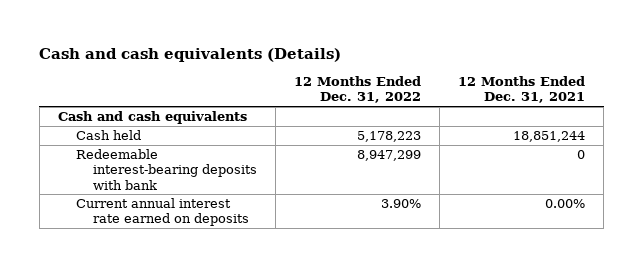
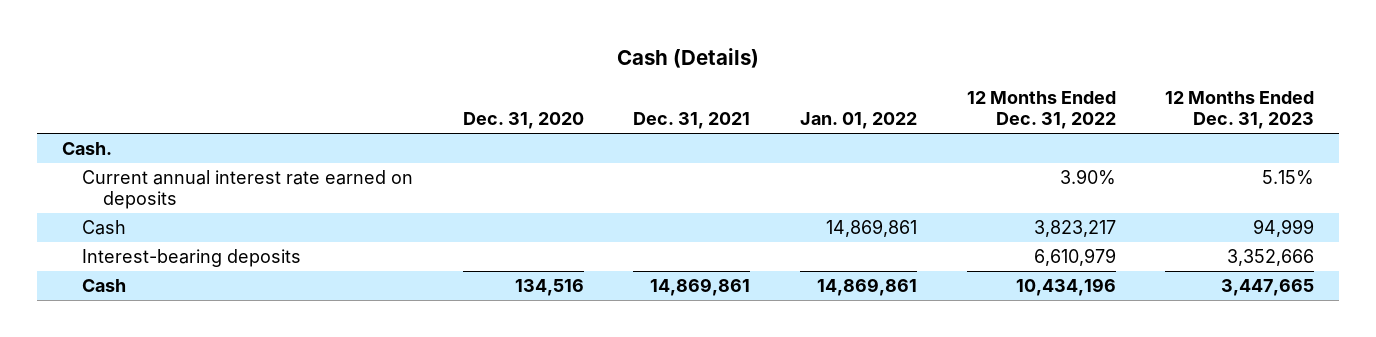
- Cash and cash equivalents (Details)
+ Cash (Details)
- | 12 Months Ended Dec. 31, 2022 | 12 Months Ended Dec. 31, 2021
+ | Dec. 31, 2020 | Dec. 31, 2021 | Jan. 01, 2022 | 12 Months Ended Dec. 31, 2022 | 12 Months Ended Dec. 31, 2023
- Cash and cash equivalents
- Cash held | 5,178,223 | 18,851,244
- Redeemable interest-bearing deposits with bank | 8,947,299 | 0
+ Cash.
+ Cash | | | 14,869,861 | 3,823,217 | 94,999
+ Interest-bearing deposits | | | | 6,610,979 | 3,352,666
+ Cash | 134,516 | 14,869,861 | 14,869,861 | 10,434,196 | 3,447,665

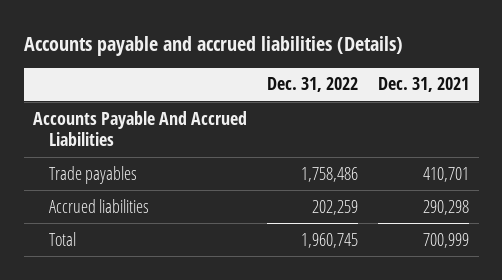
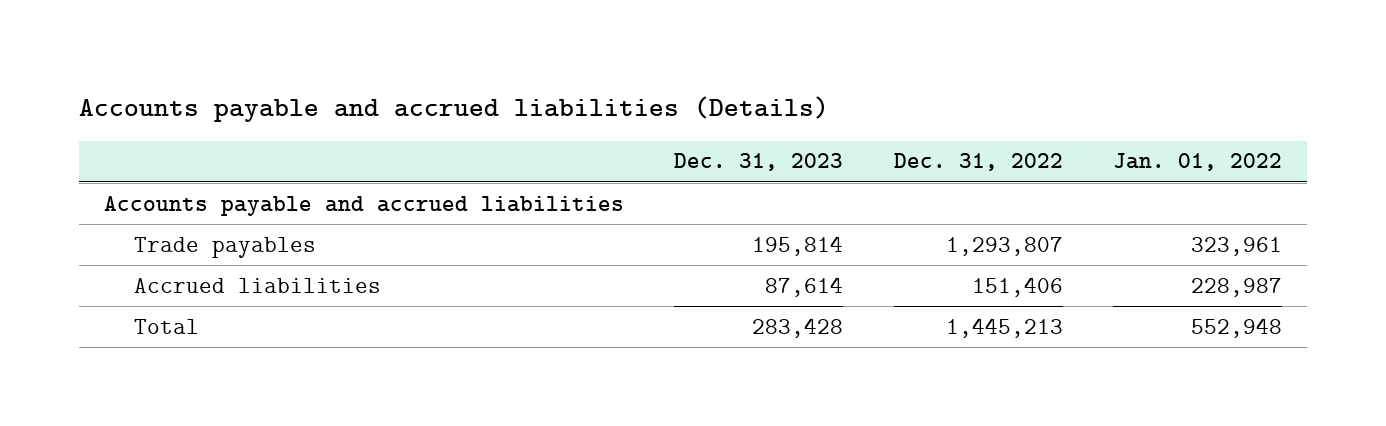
- | Dec. 31, 2022 | Dec. 31, 2021
+ | Dec. 31, 2023 | Dec. 31, 2022 | Jan. 01, 2022
- Accounts Payable And Accrued Liabilities
- Trade payables | 1,758,486 | 410,701
- Accrued liabilities | 202,259 | 290,298
- Total | 1,960,745 | 700,999
+ Accounts payable and accrued liabilities
+ Trade payables | 195,814 | 1,293,807 | 323,961
+ Accrued liabilities | 87,614 | 151,406 | 228,987
+ Total | 283,428 | 1,445,213 | 552,948

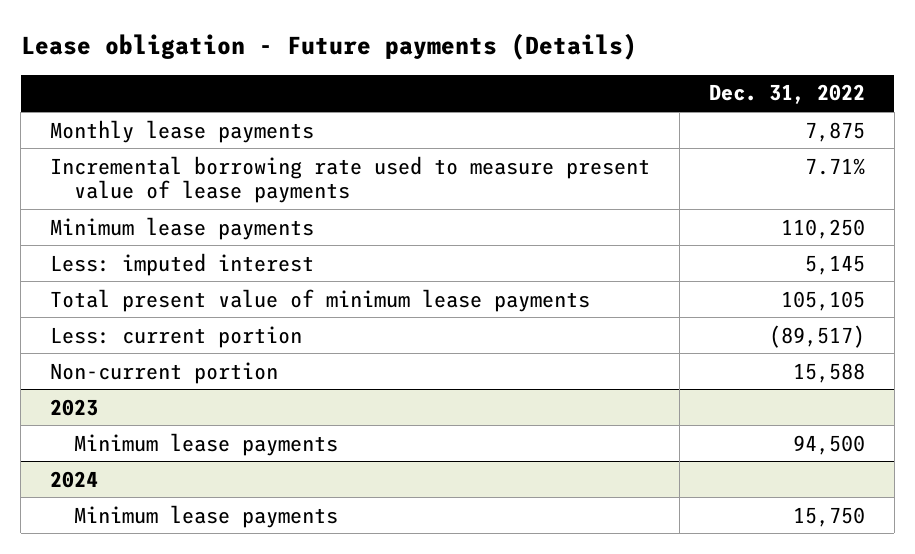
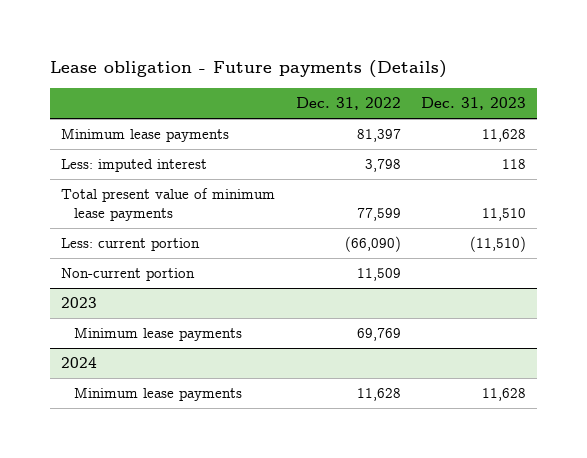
- | Dec. 31, 2022
+ | Dec. 31, 2022 | Dec. 31, 2023
- Monthly lease payments | 7,875
- Incremental borrowing rate used to measure present value of lease payments | 7.71%
- Minimum lease payments | 110,250
- Less: imputed interest | 5,145
- Total present value of minimum lease payments | 105,105
- Less: current portion | (89,517)
- Non-current portion | 15,588
+ Minimum lease payments | 81,397 | 11,628
+ Less: imputed interest | 3,798 | 118
+ Total present value of minimum lease payments | 77,599 | 11,510
+ Less: current portion | (66,090) | (11,510)
+ Non-current portion | 11,509 |
@ 2023
- Minimum lease payments | 94,500
+ Minimum lease payments | 69,769 |
@ 2024
- Minimum lease payments | 15,750
+ Minimum lease payments | 11,628 | 11,628

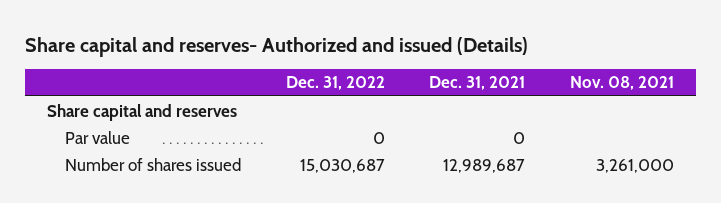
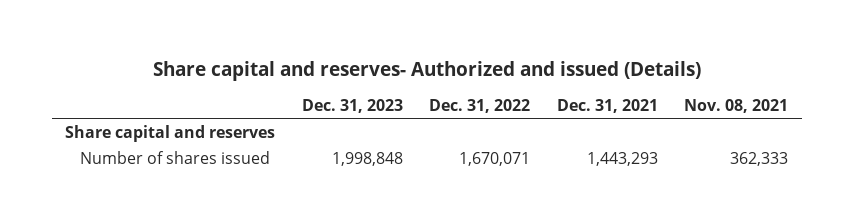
- | Dec. 31, 2022 | Dec. 31, 2021 | Nov. 08, 2021
+ | Dec. 31, 2023 | Dec. 31, 2022 | Dec. 31, 2021 | Nov. 08, 2021
- Par value | 0 | 0 |
- Number of shares issued | 15,030,687 | 12,989,687 | 3,261,000
+ Number of shares issued | 1,998,848 | 1,670,071 | 1,443,293 | 362,333

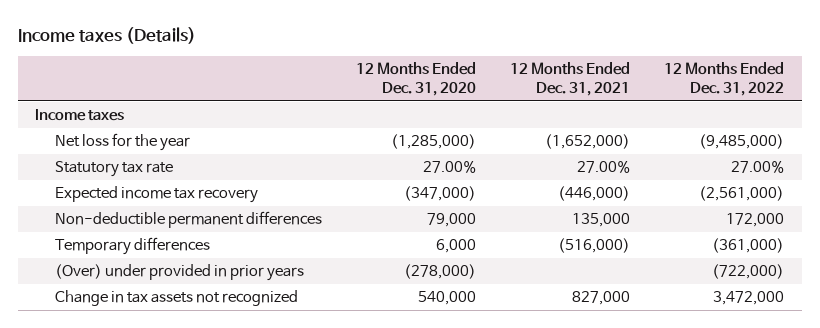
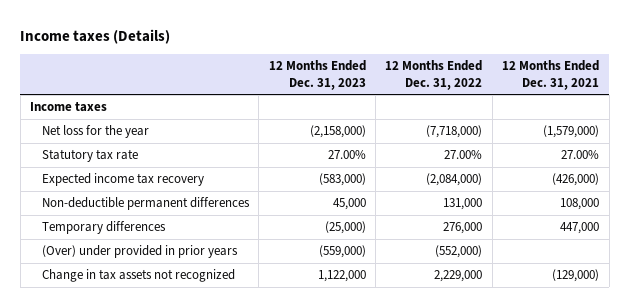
- | 12 Months Ended Dec. 31, 2020 | 12 Months Ended Dec. 31, 2021 | 12 Months Ended Dec. 31, 2022
+ | 12 Months Ended Dec. 31, 2023 | 12 Months Ended Dec. 31, 2022 | 12 Months Ended Dec. 31, 2021
- Net loss for the year | (1,285,000) | (1,652,000) | (9,485,000)
+ Net loss for the year | (2,158,000) | (7,718,000) | (1,579,000)
- Expected income tax recovery | (347,000) | (446,000) | (2,561,000)
- Non-deductible permanent differences | 79,000 | 135,000 | 172,000
- Temporary differences | 6,000 | (516,000) | (361,000)
- (Over) under provided in prior years | (278,000) | | (722,000)
- Change in tax assets not recognized | 540,000 | 827,000 | 3,472,000
+ Expected income tax recovery | (583,000) | (2,084,000) | (426,000)
+ Non-deductible permanent differences | 45,000 | 131,000 | 108,000
+ Temporary differences | (25,000) | 276,000 | 447,000
+ (Over) under provided in prior years | (559,000) | (552,000) |
+ Change in tax assets not recognized | 1,122,000 | 2,229,000 | (129,000)

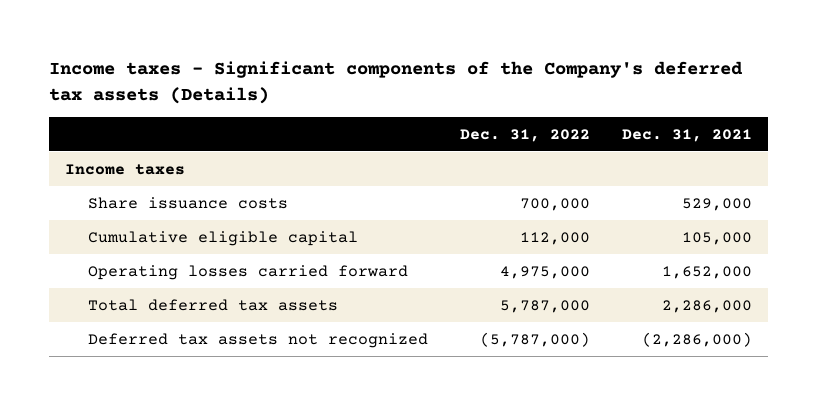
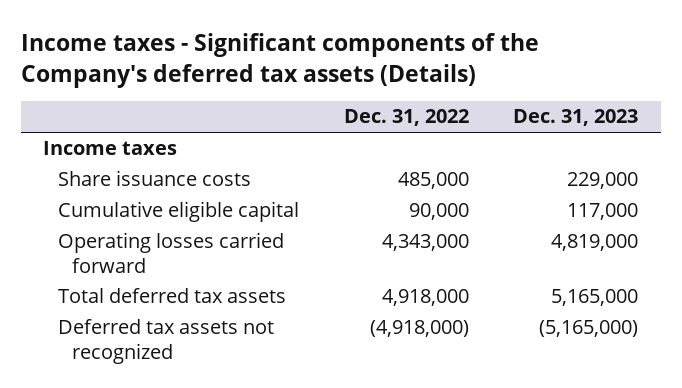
- | Dec. 31, 2022 | Dec. 31, 2021
+ | Dec. 31, 2022 | Dec. 31, 2023
- Share issuance costs | 700,000 | 529,000
- Cumulative eligible capital | 112,000 | 105,000
- Operating losses carried forward | 4,975,000 | 1,652,000
- Total deferred tax assets | 5,787,000 | 2,286,000
- Deferred tax assets not recognized | (5,787,000) | (2,286,000)
+ Share issuance costs | 485,000 | 229,000
+ Cumulative eligible capital | 90,000 | 117,000
+ Operating losses carried forward | 4,343,000 | 4,819,000
+ Total deferred tax assets | 4,918,000 | 5,165,000
+ Deferred tax assets not recognized | (4,918,000) | (5,165,000)

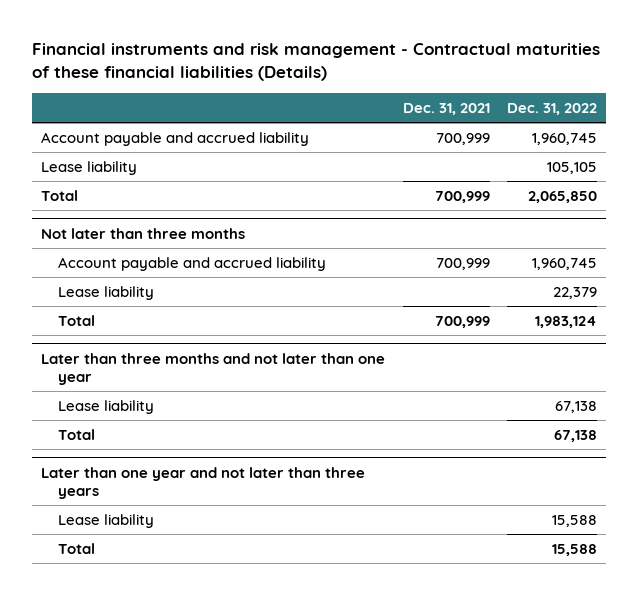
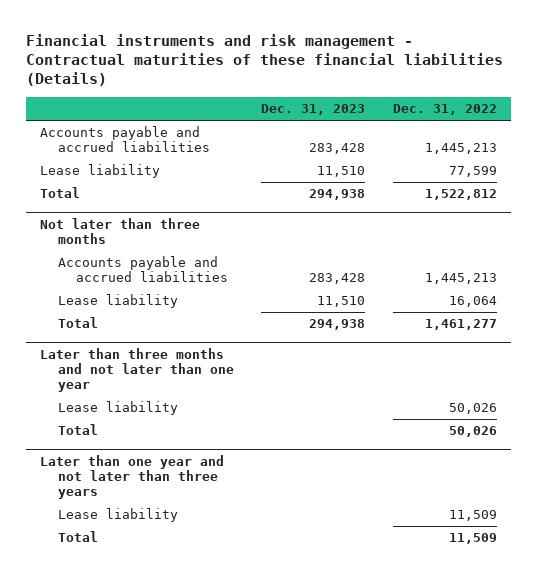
- | Dec. 31, 2021 | Dec. 31, 2022
+ | Dec. 31, 2023 | Dec. 31, 2022
- Account payable and accrued liability | 700,999 | 1,960,745
- Lease liability | | 105,105
- Total | 700,999 | 2,065,850
+ Accounts payable and accrued liabilities | 283,428 | 1,445,213
+ Lease liability | 11,510 | 77,599
+ Total | 294,938 | 1,522,812
@ Not later than three months
- Account payable and accrued liability | 700,999 | 1,960,745
- Lease liability | | 22,379
- Total | 700,999 | 1,983,124
+ Accounts payable and accrued liabilities | 283,428 | 1,445,213
+ Lease liability | 11,510 | 16,064
+ Total | 294,938 | 1,461,277
@ Later than three months and not later than one year
- Lease liability | | 67,138
- Total | | 67,138
+ Lease liability | | 50,026
+ Total | | 50,026
@ Later than one year and not later than three years
- Lease liability | | 15,588
- Total | | 15,588
+ Lease liability | | 11,509
+ Total | | 11,509

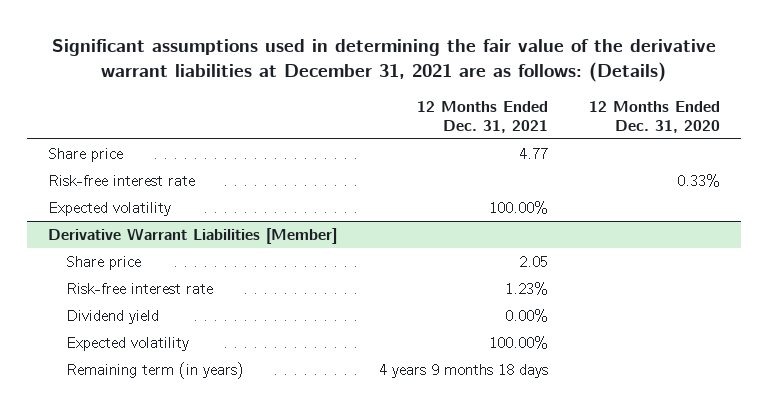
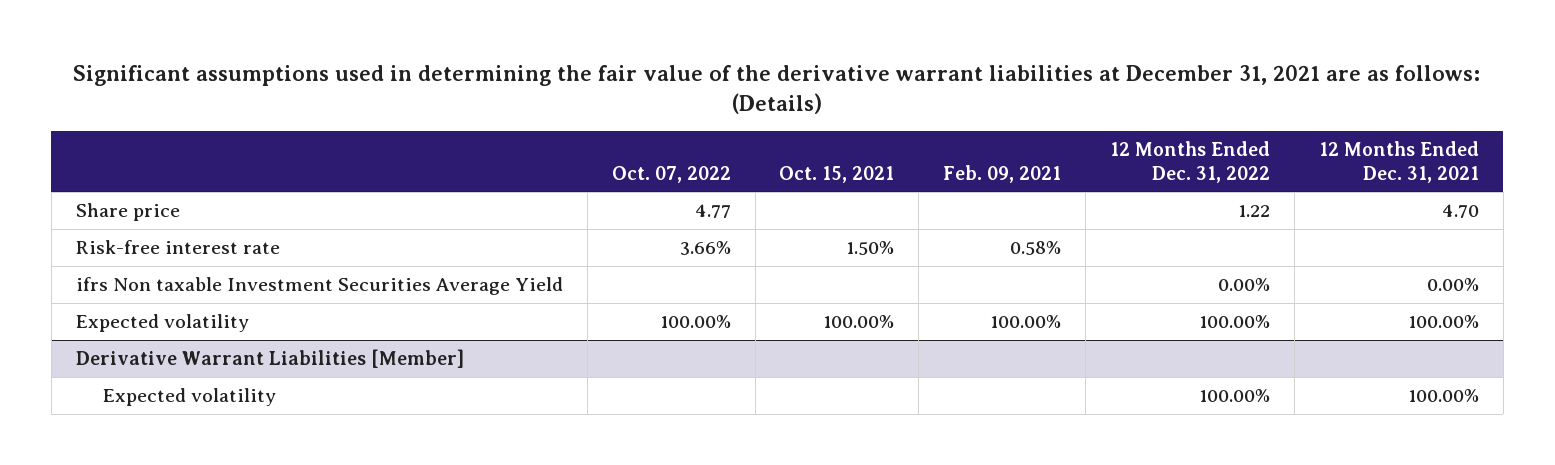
- | 12 Months Ended Dec. 31, 2021 | 12 Months Ended Dec. 31, 2020
+ | Oct. 07, 2022 | Oct. 15, 2021 | Feb. 09, 2021 | 12 Months Ended Dec. 31, 2022 | 12 Months Ended Dec. 31, 2021
- Share price | 4.77 |
+ Share price | 4.77 | | | 1.22 | 4.70
+ ifrs Non taxable Investment Securities Average Yield | | | | 0.00% | 0.00%
@ Derivative Warrant Liabilities [Member]
- Share price | 2.05 |
- Risk-free interest rate | 1.23% |
- Dividend yield | 0.00% |
- Remaining term (in years) | 4 years 9 months 18 days |

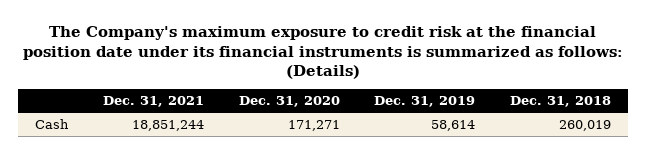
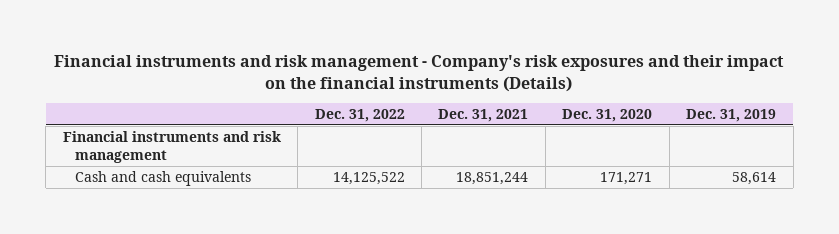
- The Company's maximum exposure to credit risk at the financial position date under its financial instruments is summarized as follows: (Details)
+ Financial instruments and risk management - Company's risk exposures and their impact on the financial instruments (Details)
- | Dec. 31, 2021 | Dec. 31, 2020 | Dec. 31, 2019 | Dec. 31, 2018
+ | Dec. 31, 2022 | Dec. 31, 2021 | Dec. 31, 2020 | Dec. 31, 2019
- Cash | 18,851,244 | 171,271 | 58,614 | 260,019
+ Financial instruments and risk management
+ Cash and cash equivalents | 14,125,522 | 18,851,244 | 171,271 | 58,614

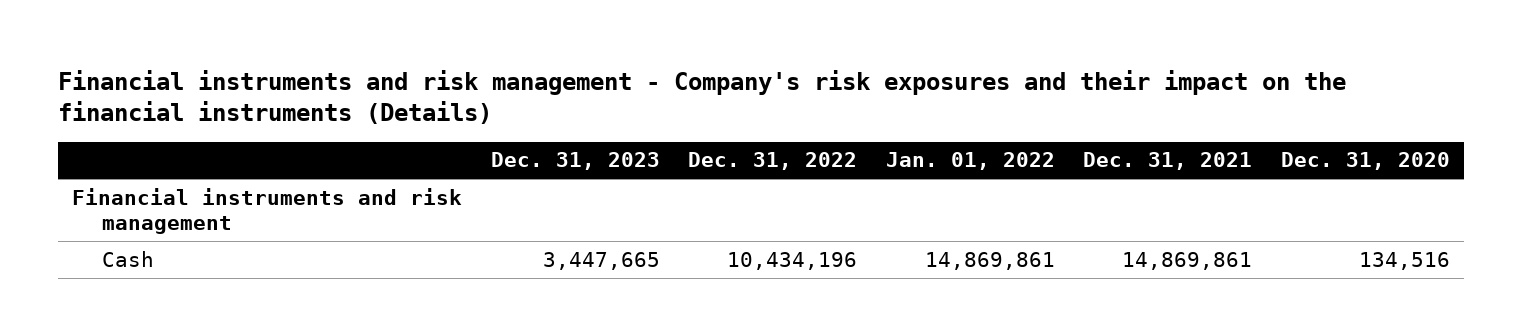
- | Dec. 31, 2022 | Dec. 31, 2021 | Dec. 31, 2020 | Dec. 31, 2019
+ | Dec. 31, 2023 | Dec. 31, 2022 | Jan. 01, 2022 | Dec. 31, 2021 | Dec. 31, 2020
- Cash and cash equivalents | 14,125,522 | 18,851,244 | 171,271 | 58,614
+ Cash | 3,447,665 | 10,434,196 | 14,869,861 | 14,869,861 | 134,516

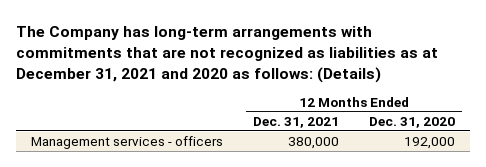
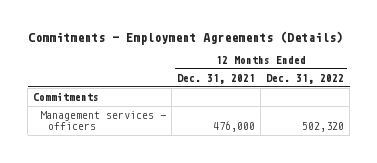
- The Company has long-term arrangements with commitments that are not recognized as liabilities as at December 31, 2021 and 2020 as follows: (Details)
+ Commitments - Employment Agreements (Details)
- | 12 Months Ended Dec. 31, 2021 | 12 Months Ended Dec. 31, 2020
+ | 12 Months Ended Dec. 31, 2021 | 12 Months Ended Dec. 31, 2022
- Management services - officers | 380,000 | 192,000
+ Commitments
+ Management services - officers | 476,000 | 502,320

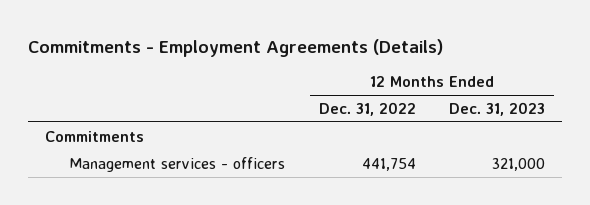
- | 12 Months Ended Dec. 31, 2021 | 12 Months Ended Dec. 31, 2022
+ | 12 Months Ended Dec. 31, 2022 | 12 Months Ended Dec. 31, 2023
- Management services - officers | 476,000 | 502,320
+ Management services - officers | 441,754 | 321,000

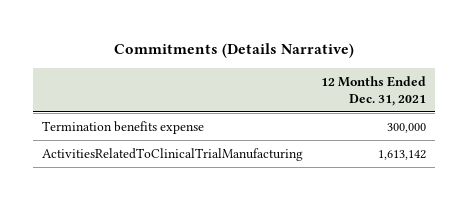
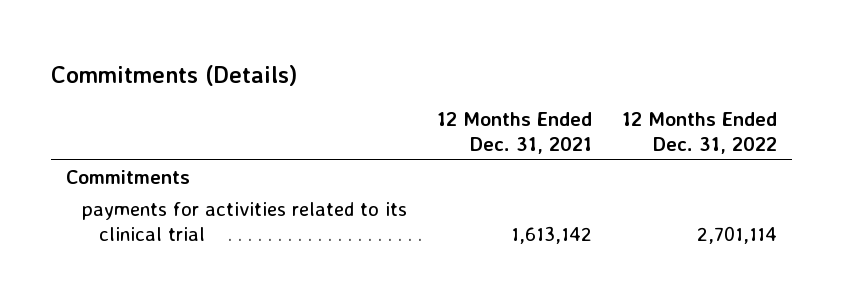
- Commitments (Details Narrative)
+ Commitments (Details)
- | 12 Months Ended Dec. 31, 2021
+ | 12 Months Ended Dec. 31, 2021 | 12 Months Ended Dec. 31, 2022
- Termination benefits expense | 300,000
- ActivitiesRelatedToClinicalTrialManufacturing | 1,613,142
+ Commitments
+ payments for activities related to its clinical trial | 1,613,142 | 2,701,114

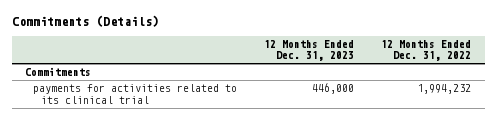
- | 12 Months Ended Dec. 31, 2021 | 12 Months Ended Dec. 31, 2022
+ | 12 Months Ended Dec. 31, 2023 | 12 Months Ended Dec. 31, 2022
- payments for activities related to its clinical trial | 1,613,142 | 2,701,114
+ payments for activities related to its clinical trial | 446,000 | 1,994,232

